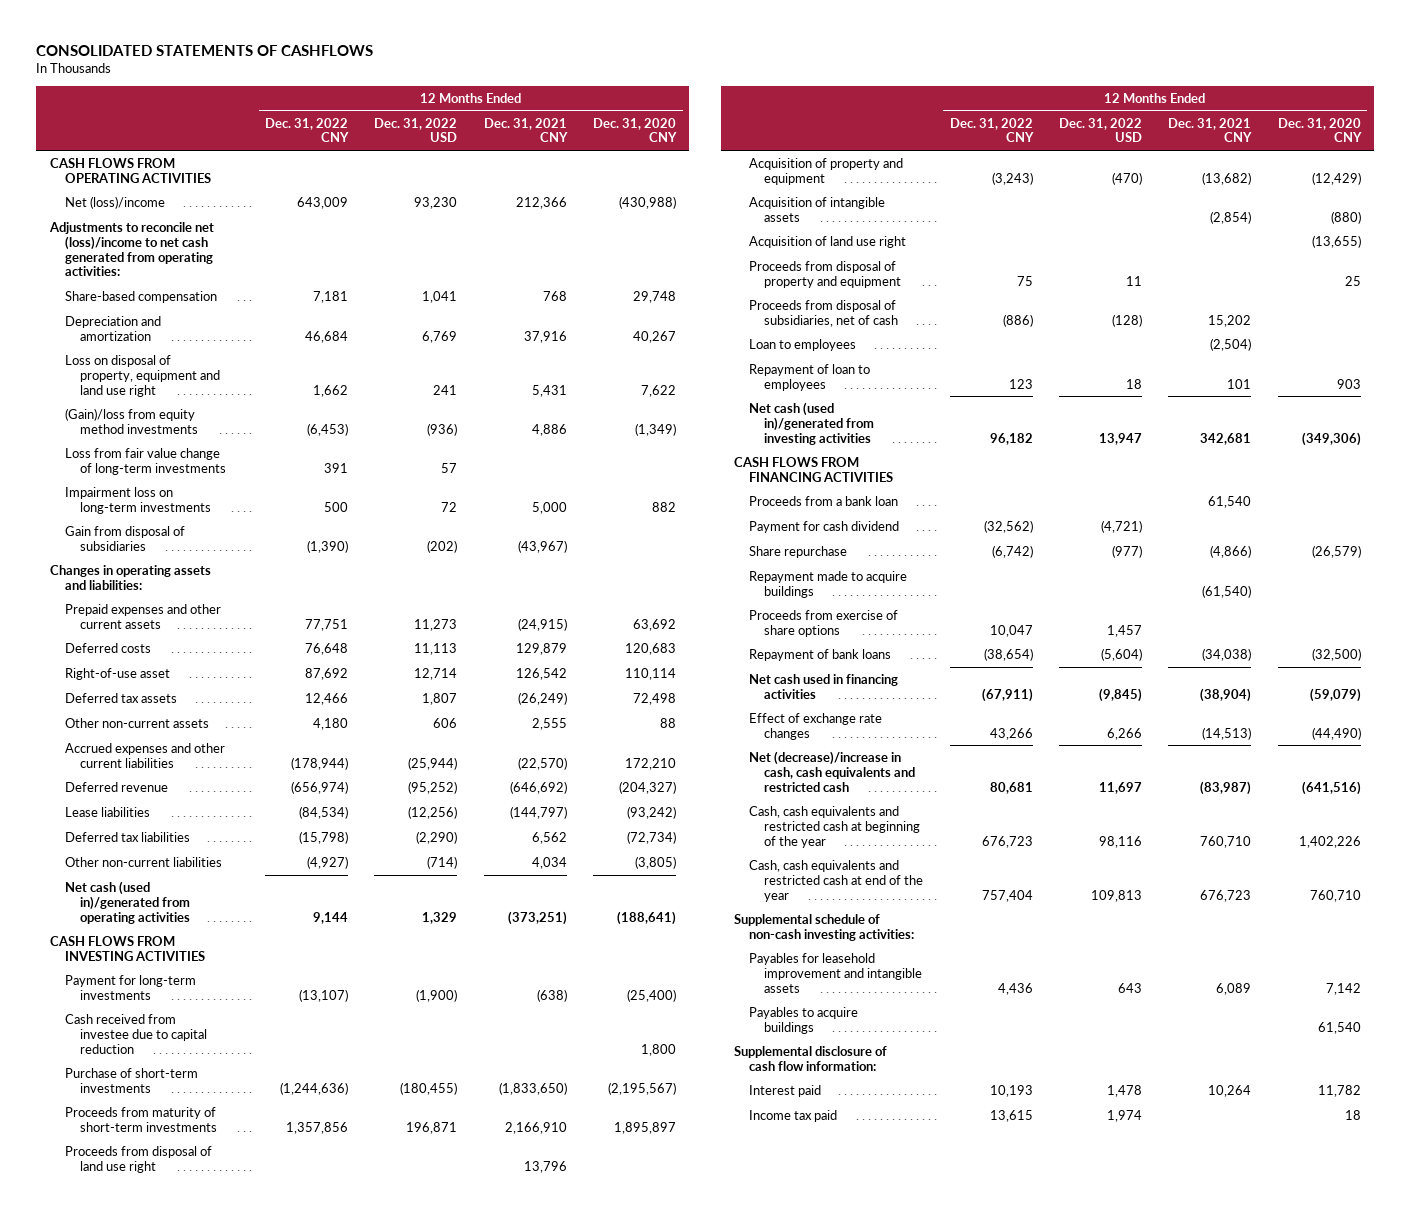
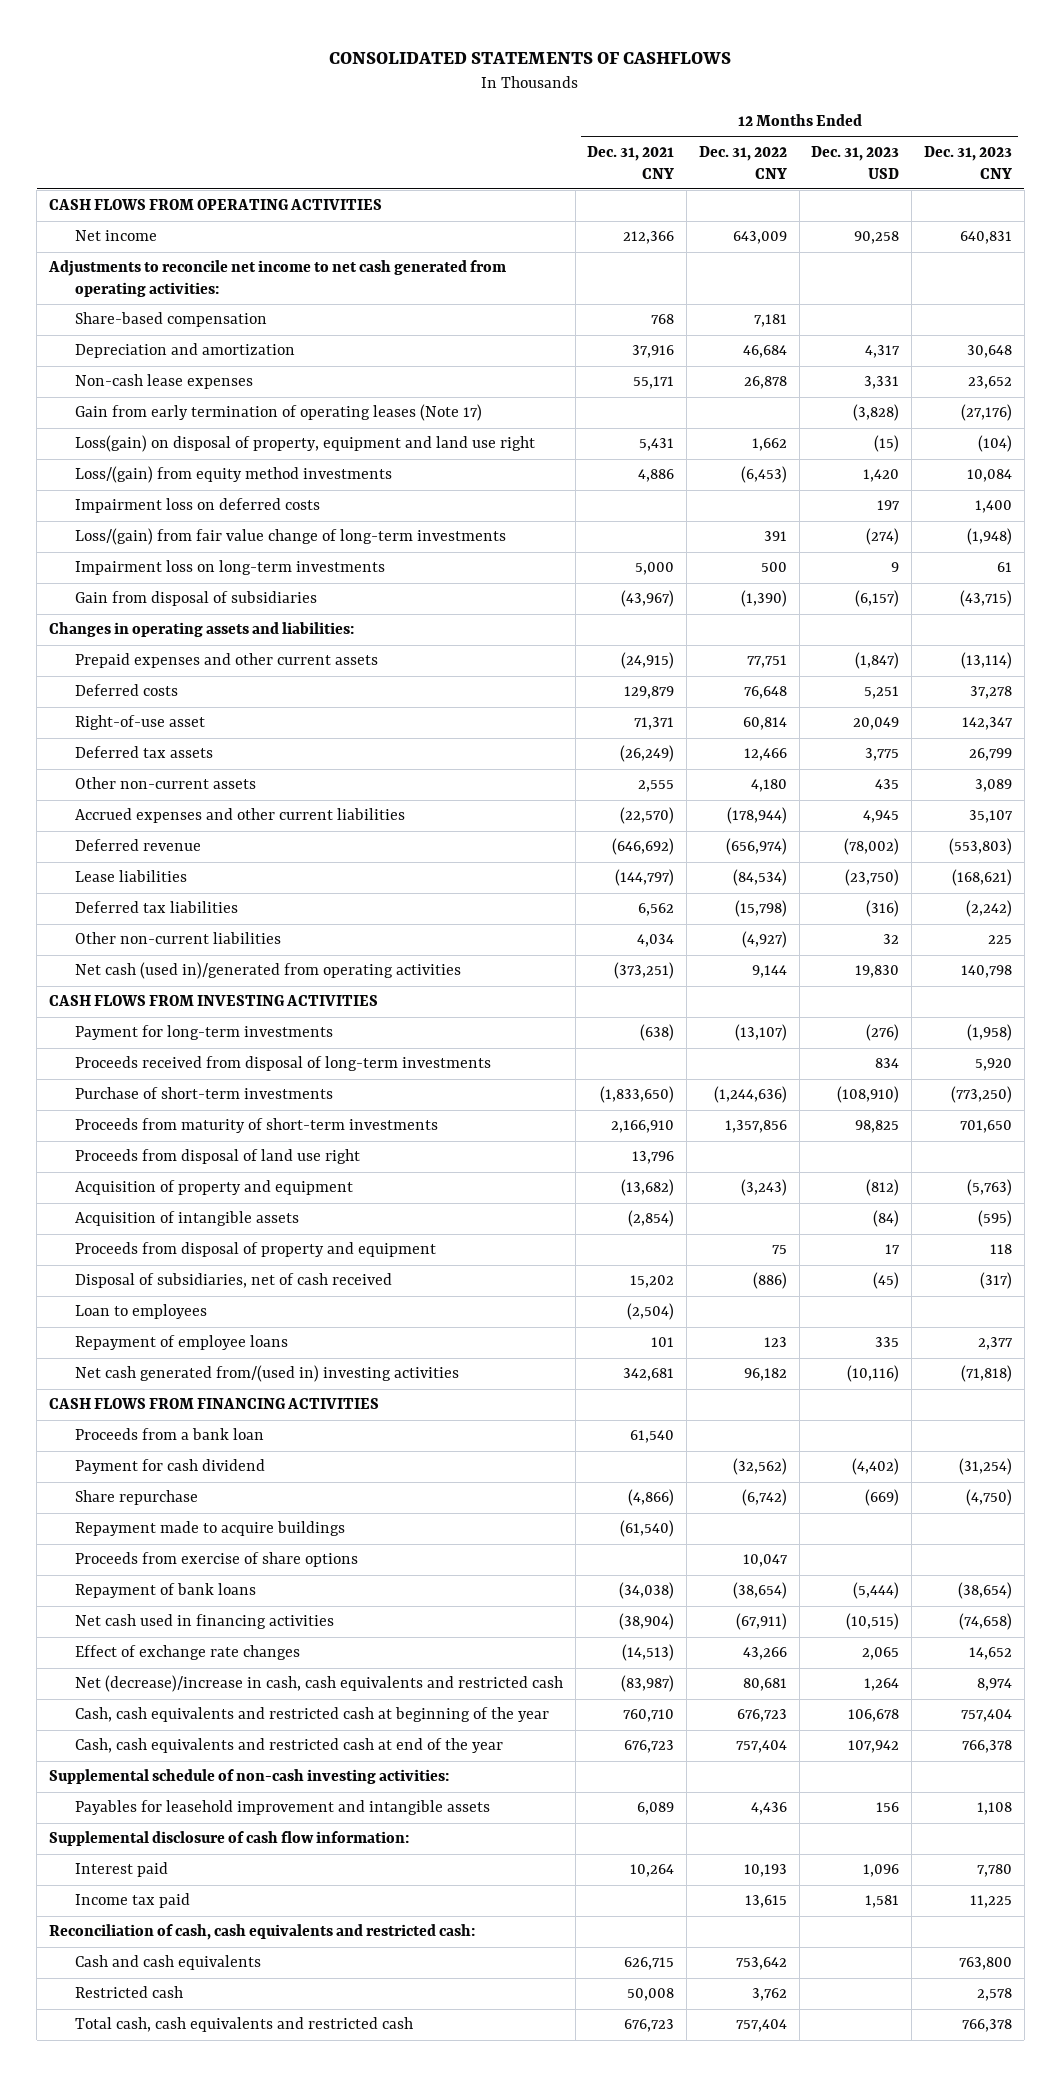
- | 12 Months Ended Dec. 31, 2022 CNY | 12 Months Ended Dec. 31, 2022 USD | 12 Months Ended Dec. 31, 2021 CNY | 12 Months Ended Dec. 31, 2020 CNY
+ | 12 Months Ended Dec. 31, 2021 CNY | 12 Months Ended Dec. 31, 2022 CNY | 12 Months Ended Dec. 31, 2023 USD | 12 Months Ended Dec. 31, 2023 CNY
- Net (loss)/income | 643,009 | 93,230 | 212,366 | (430,988)
- Adjustments to reconcile net (loss)/income to net cash generated from operating activities:
+ Net income | 212,366 | 643,009 | 90,258 | 640,831
+ Adjustments to reconcile net income to net cash generated from operating activities:
- Loss on disposal of property, equipment and land use right | 1,662 | 241 | 5,431 | 7,622
- (Gain)/loss from equity method investments | (6,453) | (936) | 4,886 | (1,349)
- Loss from fair value change of long-term investments | 391 | 57 | |
+ Non-cash lease expenses | 55,171 | 26,878 | 3,331 | 23,652
+ Gain from early termination of operating leases (Note 17) | | | (3,828) | (27,176)
+ Loss(gain) on disposal of property, equipment and land use right | 5,431 | 1,662 | (15) | (104)
+ Loss/(gain) from equity method investments | 4,886 | (6,453) | 1,420 | 10,084
+ Impairment loss on deferred costs | | | 197 | 1,400
+ Loss/(gain) from fair value change of long-term investments | | 391 | (274) | (1,948)
- Right-of-use asset | 87,692 | 12,714 | 126,542 | 110,114
+ Right-of-use asset | 71,371 | 60,814 | 20,049 | 142,347
- Cash received from investee due to capital reduction | | | | 1,800
+ Proceeds received from disposal of long-term investments | | | 834 | 5,920
- Acquisition of land use right | | | | (13,655)
- Proceeds from disposal of subsidiaries, net of cash | (886) | (128) | 15,202 |
+ Disposal of subsidiaries, net of cash received | 15,202 | (886) | (45) | (317)
- Repayment of loan to employees | 123 | 18 | 101 | 903
- Net cash (used in)/generated from investing activities | 96,182 | 13,947 | 342,681 | (349,306)
+ Repayment of employee loans | 101 | 123 | 335 | 2,377
+ Net cash generated from/(used in) investing activities | 342,681 | 96,182 | (10,116) | (71,818)
- Payables to acquire buildings | | | | 61,540
+ Reconciliation of cash, cash equivalents and restricted cash:
+ Cash and cash equivalents | 626,715 | 753,642 | | 763,800
+ Restricted cash | 50,008 | 3,762 | | 2,578
+ Total cash, cash equivalents and restricted cash | 676,723 | 757,404 | | 766,378

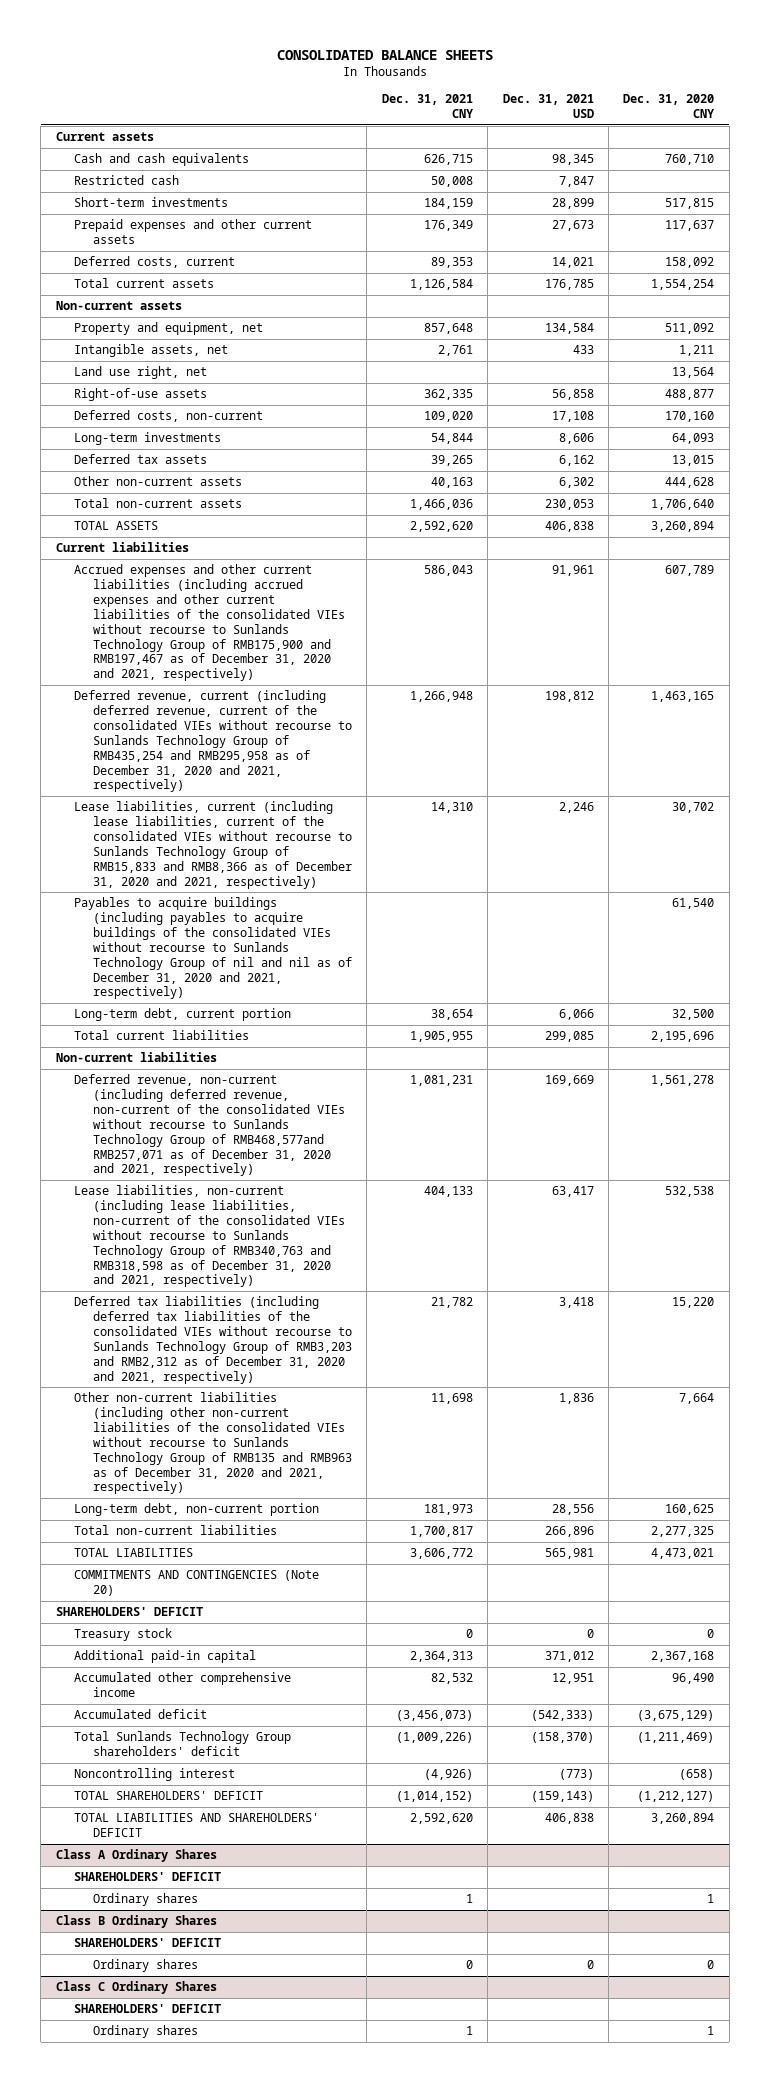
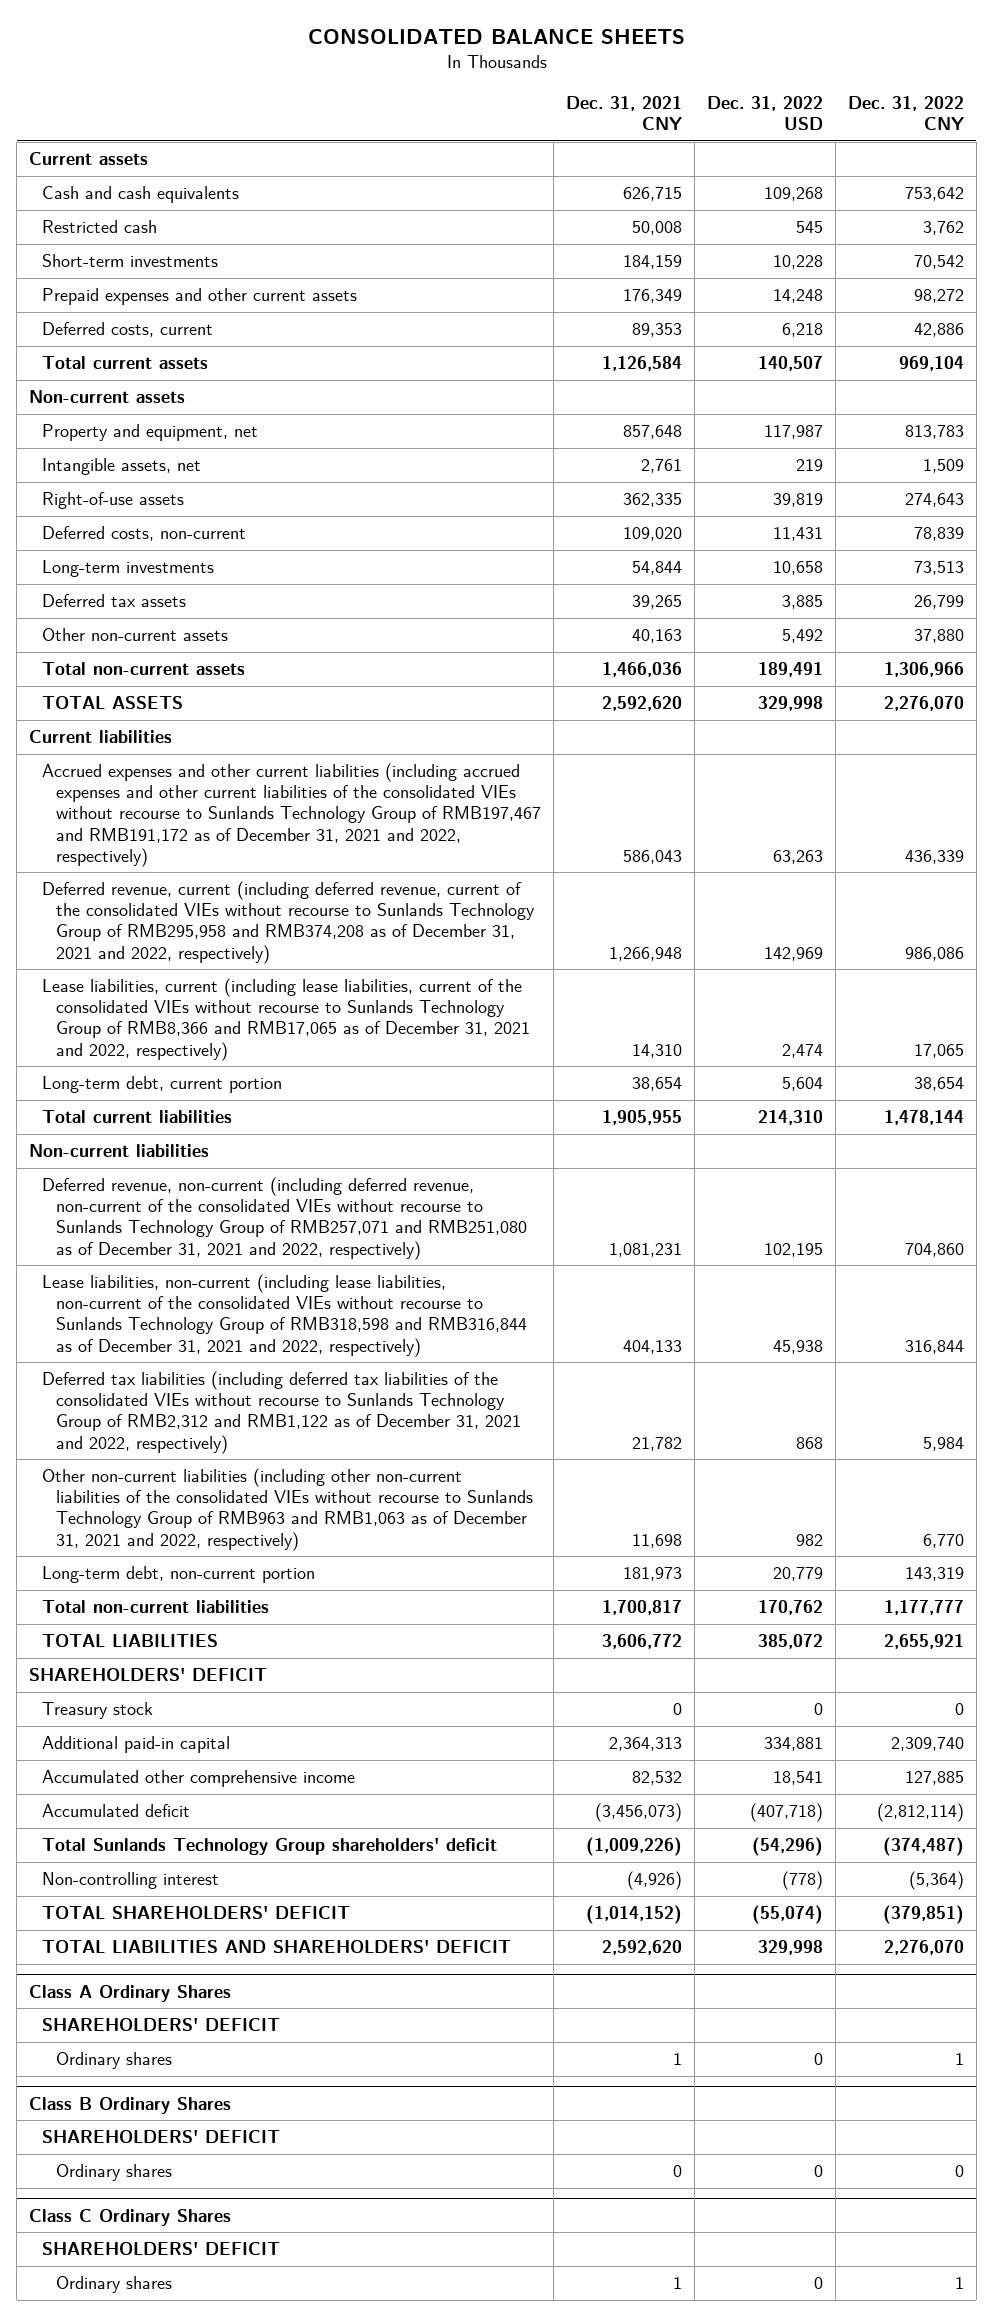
- | Dec. 31, 2021 CNY | Dec. 31, 2021 USD | Dec. 31, 2020 CNY
+ | Dec. 31, 2021 CNY | Dec. 31, 2022 USD | Dec. 31, 2022 CNY
- Land use right, net | | | 13,564
- Accrued expenses and other current liabilities (including accrued expenses and other current liabilities of the consolidated VIEs without recourse to Sunlands Technology Group of RMB175,900 and RMB197,467 as of December 31, 2020 and 2021, respectively) | 586,043 | 91,961 | 607,789
- Deferred revenue, current (including deferred revenue, current of the consolidated VIEs without recourse to Sunlands Technology Group of RMB435,254 and RMB295,958 as of December 31, 2020 and 2021, respectively) | 1,266,948 | 198,812 | 1,463,165
- Lease liabilities, current (including lease liabilities, current of the consolidated VIEs without recourse to Sunlands Technology Group of RMB15,833 and RMB8,366 as of December 31, 2020 and 2021, respectively) | 14,310 | 2,246 | 30,702
- Payables to acquire buildings (including payables to acquire buildings of the consolidated VIEs without recourse to Sunlands Technology Group of nil and nil as of December 31, 2020 and 2021, respectively) | | | 61,540
+ Accrued expenses and other current liabilities (including accrued expenses and other current liabilities of the consolidated VIEs without recourse to Sunlands Technology Group of RMB197,467 and RMB191,172 as of December 31, 2021 and 2022, respectively) | 586,043 | 63,263 | 436,339
+ Deferred revenue, current (including deferred revenue, current of the consolidated VIEs without recourse to Sunlands Technology Group of RMB295,958 and RMB374,208 as of December 31, 2021 and 2022, respectively) | 1,266,948 | 142,969 | 986,086
+ Lease liabilities, current (including lease liabilities, current of the consolidated VIEs without recourse to Sunlands Technology Group of RMB8,366 and RMB17,065 as of December 31, 2021 and 2022, respectively) | 14,310 | 2,474 | 17,065
- Deferred revenue, non-current (including deferred revenue, non-current of the consolidated VIEs without recourse to Sunlands Technology Group of RMB468,577and RMB257,071 as of December 31, 2020 and 2021, respectively) | 1,081,231 | 169,669 | 1,561,278
- Lease liabilities, non-current (including lease liabilities, non-current of the consolidated VIEs without recourse to Sunlands Technology Group of RMB340,763 and RMB318,598 as of December 31, 2020 and 2021, respectively) | 404,133 | 63,417 | 532,538
- Deferred tax liabilities (including deferred tax liabilities of the consolidated VIEs without recourse to Sunlands Technology Group of RMB3,203 and RMB2,312 as of December 31, 2020 and 2021, respectively) | 21,782 | 3,418 | 15,220
- Other non-current liabilities (including other non-current liabilities of the consolidated VIEs without recourse to Sunlands Technology Group of RMB135 and RMB963 as of December 31, 2020 and 2021, respectively) | 11,698 | 1,836 | 7,664
+ Deferred revenue, non-current (including deferred revenue, non-current of the consolidated VIEs without recourse to Sunlands Technology Group of RMB257,071 and RMB251,080 as of December 31, 2021 and 2022, respectively) | 1,081,231 | 102,195 | 704,860
+ Lease liabilities, non-current (including lease liabilities, non-current of the consolidated VIEs without recourse to Sunlands Technology Group of RMB318,598 and RMB316,844 as of December 31, 2021 and 2022, respectively) | 404,133 | 45,938 | 316,844
+ Deferred tax liabilities (including deferred tax liabilities of the consolidated VIEs without recourse to Sunlands Technology Group of RMB2,312 and RMB1,122 as of December 31, 2021 and 2022, respectively) | 21,782 | 868 | 5,984
+ Other non-current liabilities (including other non-current liabilities of the consolidated VIEs without recourse to Sunlands Technology Group of RMB963 and RMB1,063 as of December 31, 2021 and 2022, respectively) | 11,698 | 982 | 6,770
- COMMITMENTS AND CONTINGENCIES (Note 20)
- Noncontrolling interest | (4,926) | (773) | (658)
+ Non-controlling interest | (4,926) | (778) | (5,364)

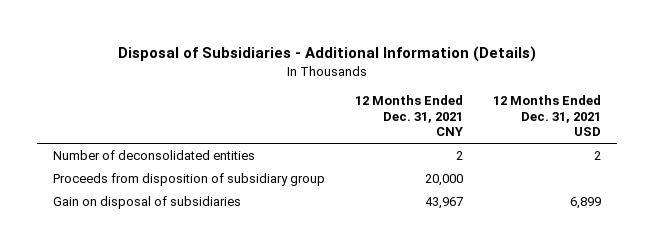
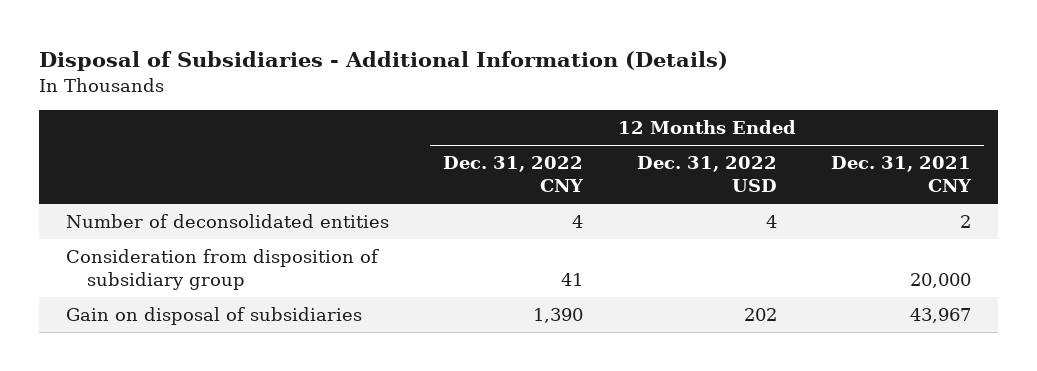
- | 12 Months Ended Dec. 31, 2021 CNY | 12 Months Ended Dec. 31, 2021 USD
+ | 12 Months Ended Dec. 31, 2022 CNY | 12 Months Ended Dec. 31, 2022 USD | 12 Months Ended Dec. 31, 2021 CNY
- Proceeds from disposition of subsidiary group | 20,000 |
+ Consideration from disposition of subsidiary group | 41 | | 20,000

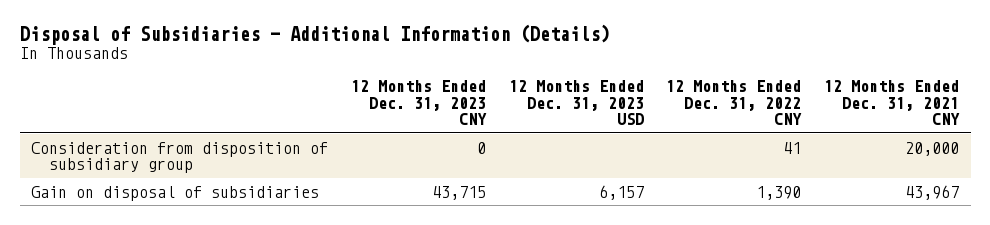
- | 12 Months Ended Dec. 31, 2022 CNY | 12 Months Ended Dec. 31, 2022 USD | 12 Months Ended Dec. 31, 2021 CNY
+ | 12 Months Ended Dec. 31, 2023 CNY | 12 Months Ended Dec. 31, 2023 USD | 12 Months Ended Dec. 31, 2022 CNY | 12 Months Ended Dec. 31, 2021 CNY
- Number of deconsolidated entities | 4 | 4 | 2

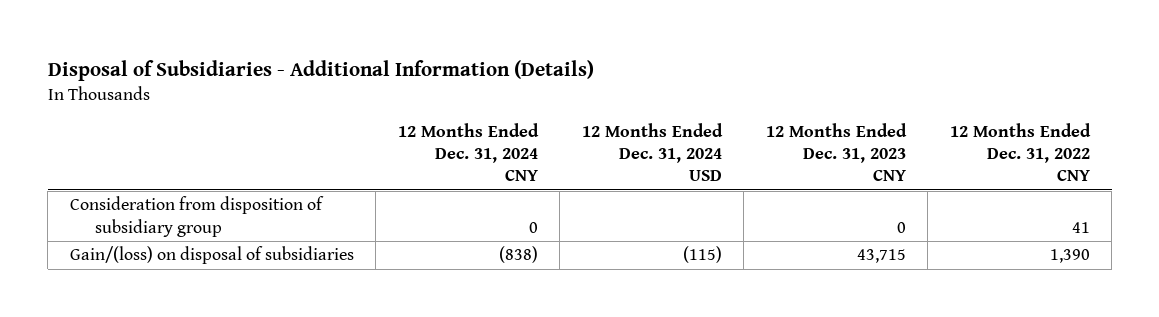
- | 12 Months Ended Dec. 31, 2023 CNY | 12 Months Ended Dec. 31, 2023 USD | 12 Months Ended Dec. 31, 2022 CNY | 12 Months Ended Dec. 31, 2021 CNY
+ | 12 Months Ended Dec. 31, 2024 CNY | 12 Months Ended Dec. 31, 2024 USD | 12 Months Ended Dec. 31, 2023 CNY | 12 Months Ended Dec. 31, 2022 CNY
- Gain on disposal of subsidiaries | 43,715 | 6,157 | 1,390 | 43,967
+ Gain/(loss) on disposal of subsidiaries | (838) | (115) | 43,715 | 1,390

